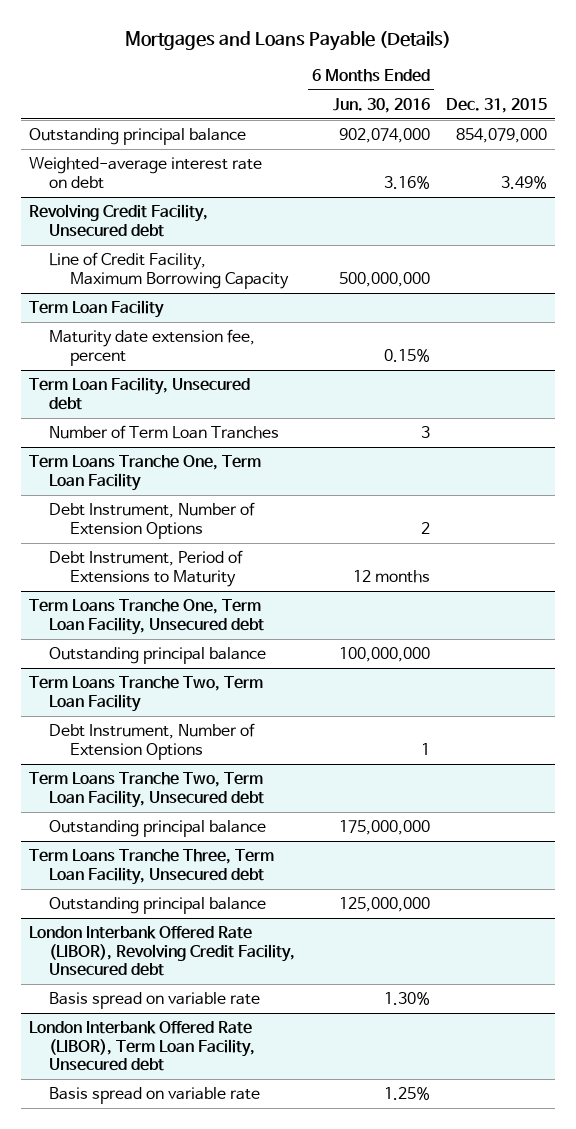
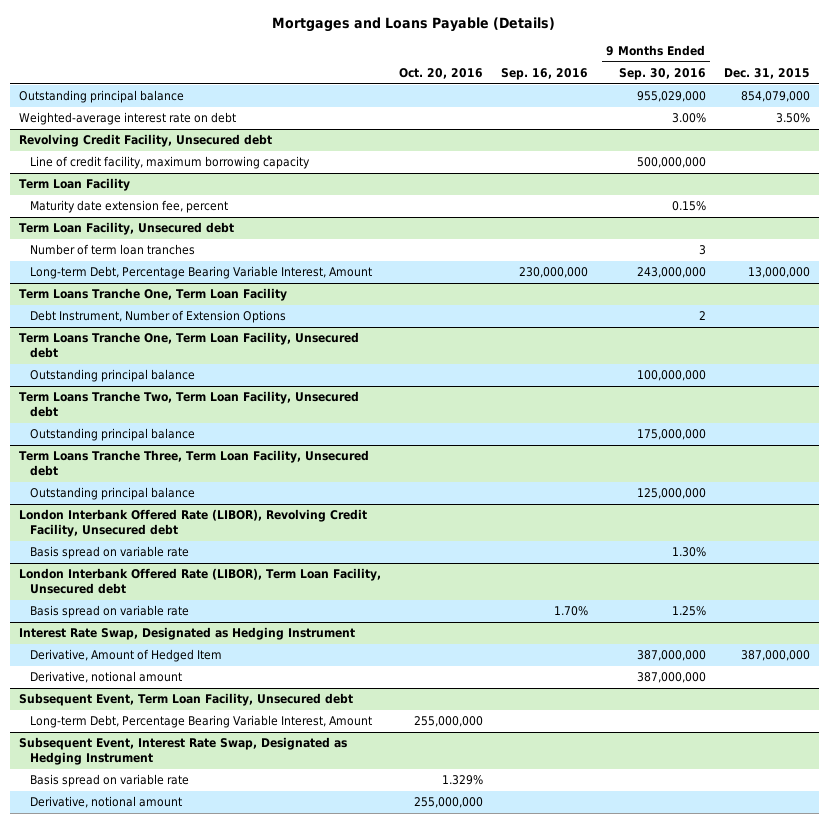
- | 6 Months Ended Jun. 30, 2016 | Dec. 31, 2015
+ | Oct. 20, 2016 | Sep. 16, 2016 | 9 Months Ended Sep. 30, 2016 | Dec. 31, 2015
- Weighted-average interest rate on debt | 3.16% | 3.49%
+ Weighted-average interest rate on debt | | | 3.00% | 3.50%
@ Revolving Credit Facility, Unsecured debt
- Line of Credit Facility, Maximum Borrowing Capacity | 500,000,000 |
+ Line of credit facility, maximum borrowing capacity | | | 500,000,000 |
@ Term Loan Facility, Unsecured debt
- Number of Term Loan Tranches | 3 |
+ Number of term loan tranches | | | 3 |
+ Long-term Debt, Percentage Bearing Variable Interest, Amount | | 230,000,000 | 243,000,000 | 13,000,000
@ Term Loans Tranche One, Term Loan Facility
- Debt Instrument, Period of Extensions to Maturity | 12 months |
- Term Loans Tranche Two, Term Loan Facility
- Debt Instrument, Number of Extension Options | 1 |
+ Interest Rate Swap, Designated as Hedging Instrument
+ Derivative, Amount of Hedged Item | | | 387,000,000 | 387,000,000
+ Derivative, notional amount | | | 387,000,000 |
+ Subsequent Event, Term Loan Facility, Unsecured debt
+ Long-term Debt, Percentage Bearing Variable Interest, Amount | 255,000,000 | | |
+ Subsequent Event, Interest Rate Swap, Designated as Hedging Instrument
+ Basis spread on variable rate | 1.329% | | |
+ Derivative, notional amount | 255,000,000 | | |

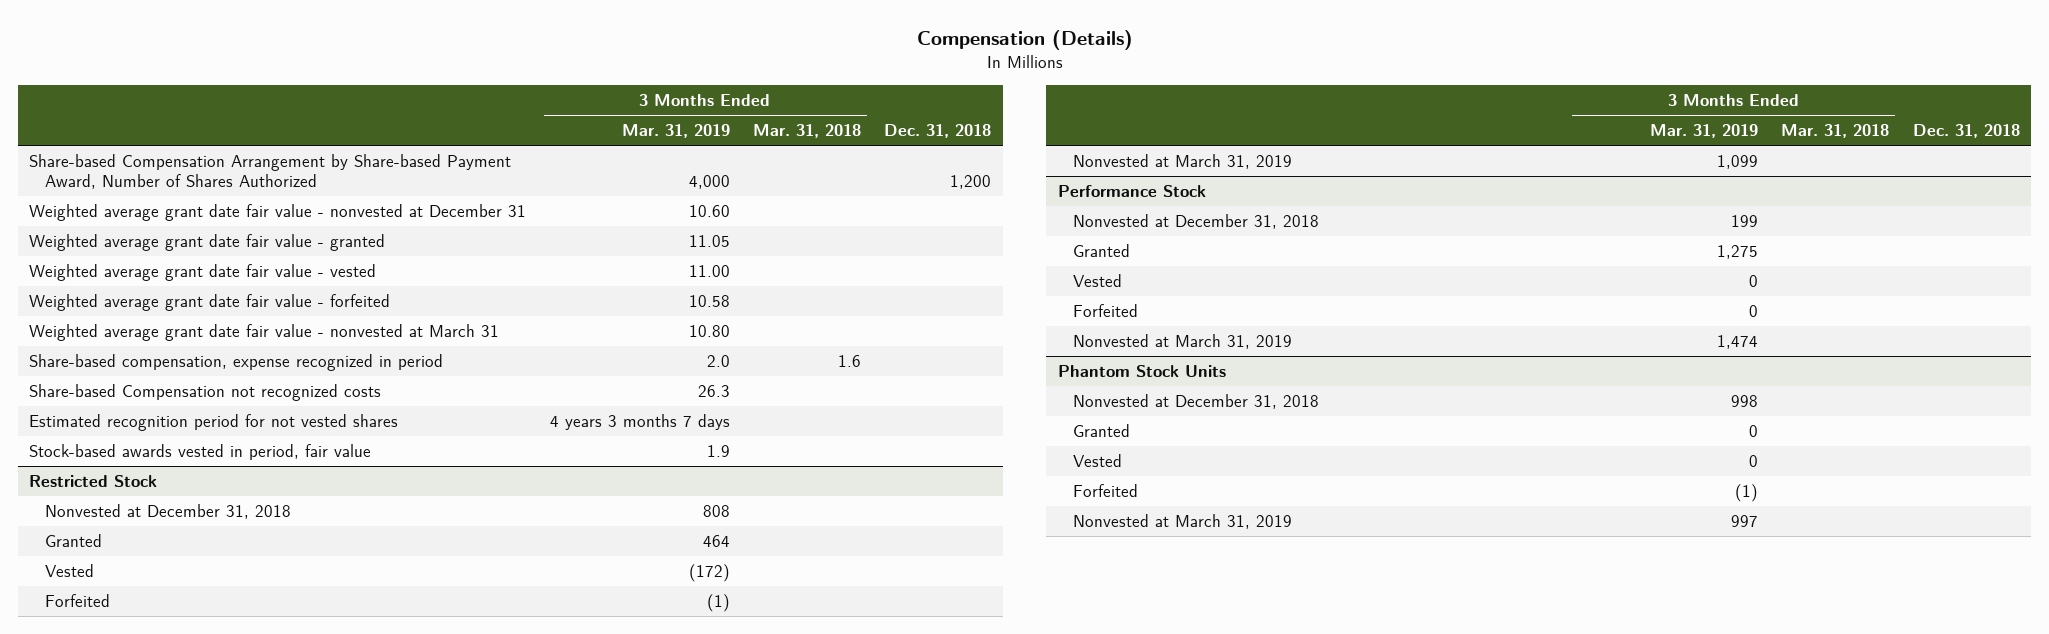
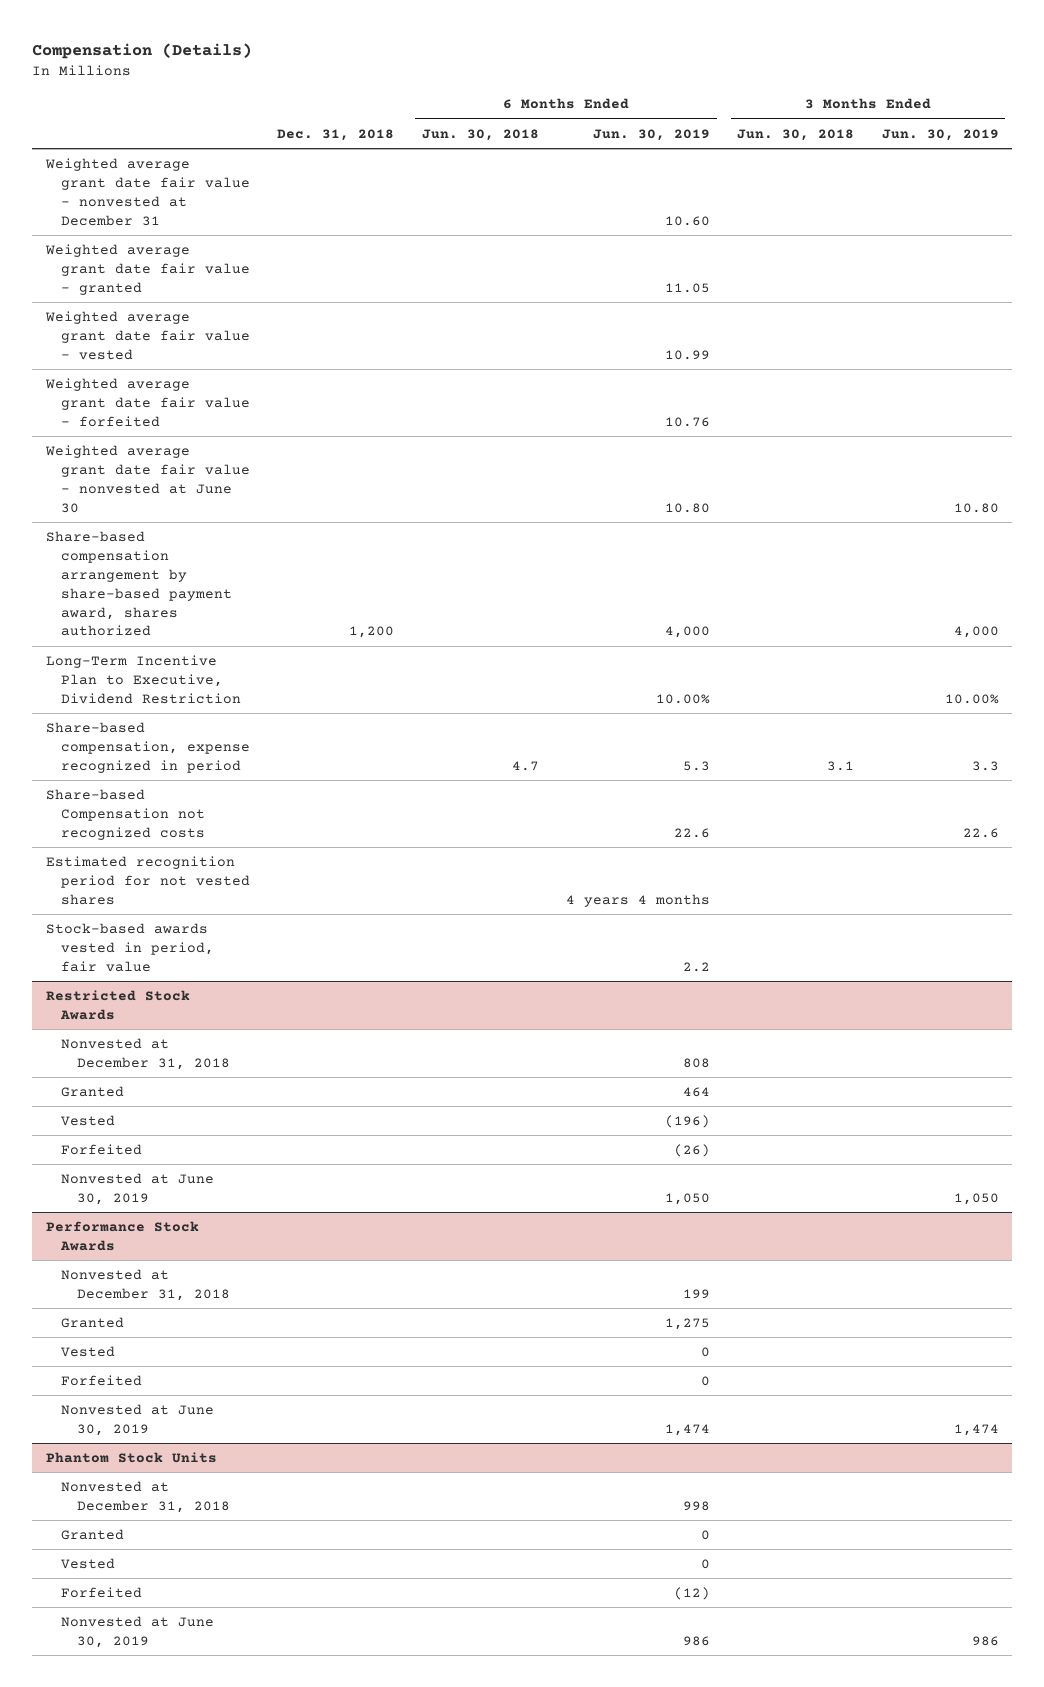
- | 3 Months Ended Mar. 31, 2019 | 3 Months Ended Mar. 31, 2018 | Dec. 31, 2018
+ | Dec. 31, 2018 | 6 Months Ended Jun. 30, 2018 | 6 Months Ended Jun. 30, 2019 | 3 Months Ended Jun. 30, 2018 | 3 Months Ended Jun. 30, 2019
- Share-based Compensation Arrangement by Share-based Payment Award, Number of Shares Authorized | 4,000 | | 1,200
- Weighted average grant date fair value - nonvested at March 31 | 10.80 | |
+ Weighted average grant date fair value - nonvested at June 30 | | | 10.80 | | 10.80
+ Share-based compensation arrangement by share-based payment award, shares authorized | 1,200 | | 4,000 | | 4,000
+ Long-Term Incentive Plan to Executive, Dividend Restriction | | | 10.00% | | 10.00%
- Restricted Stock
+ Restricted Stock Awards
- Nonvested at March 31, 2019 | 1,099 | |
- Performance Stock
+ Nonvested at June 30, 2019 | | | 1,050 | | 1,050
+ Performance Stock Awards
- Nonvested at March 31, 2019 | 1,474 | |
+ Nonvested at June 30, 2019 | | | 1,474 | | 1,474
@ Phantom Stock Units
- Nonvested at March 31, 2019 | 997 | |
+ Nonvested at June 30, 2019 | | | 986 | | 986

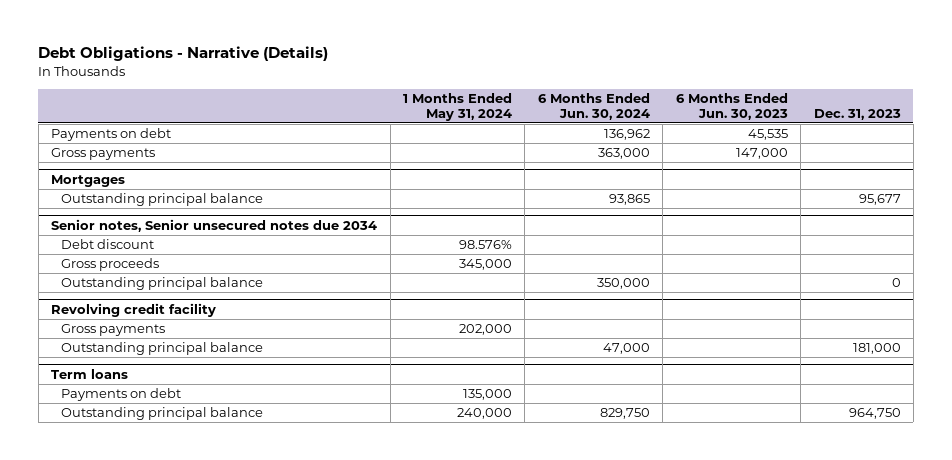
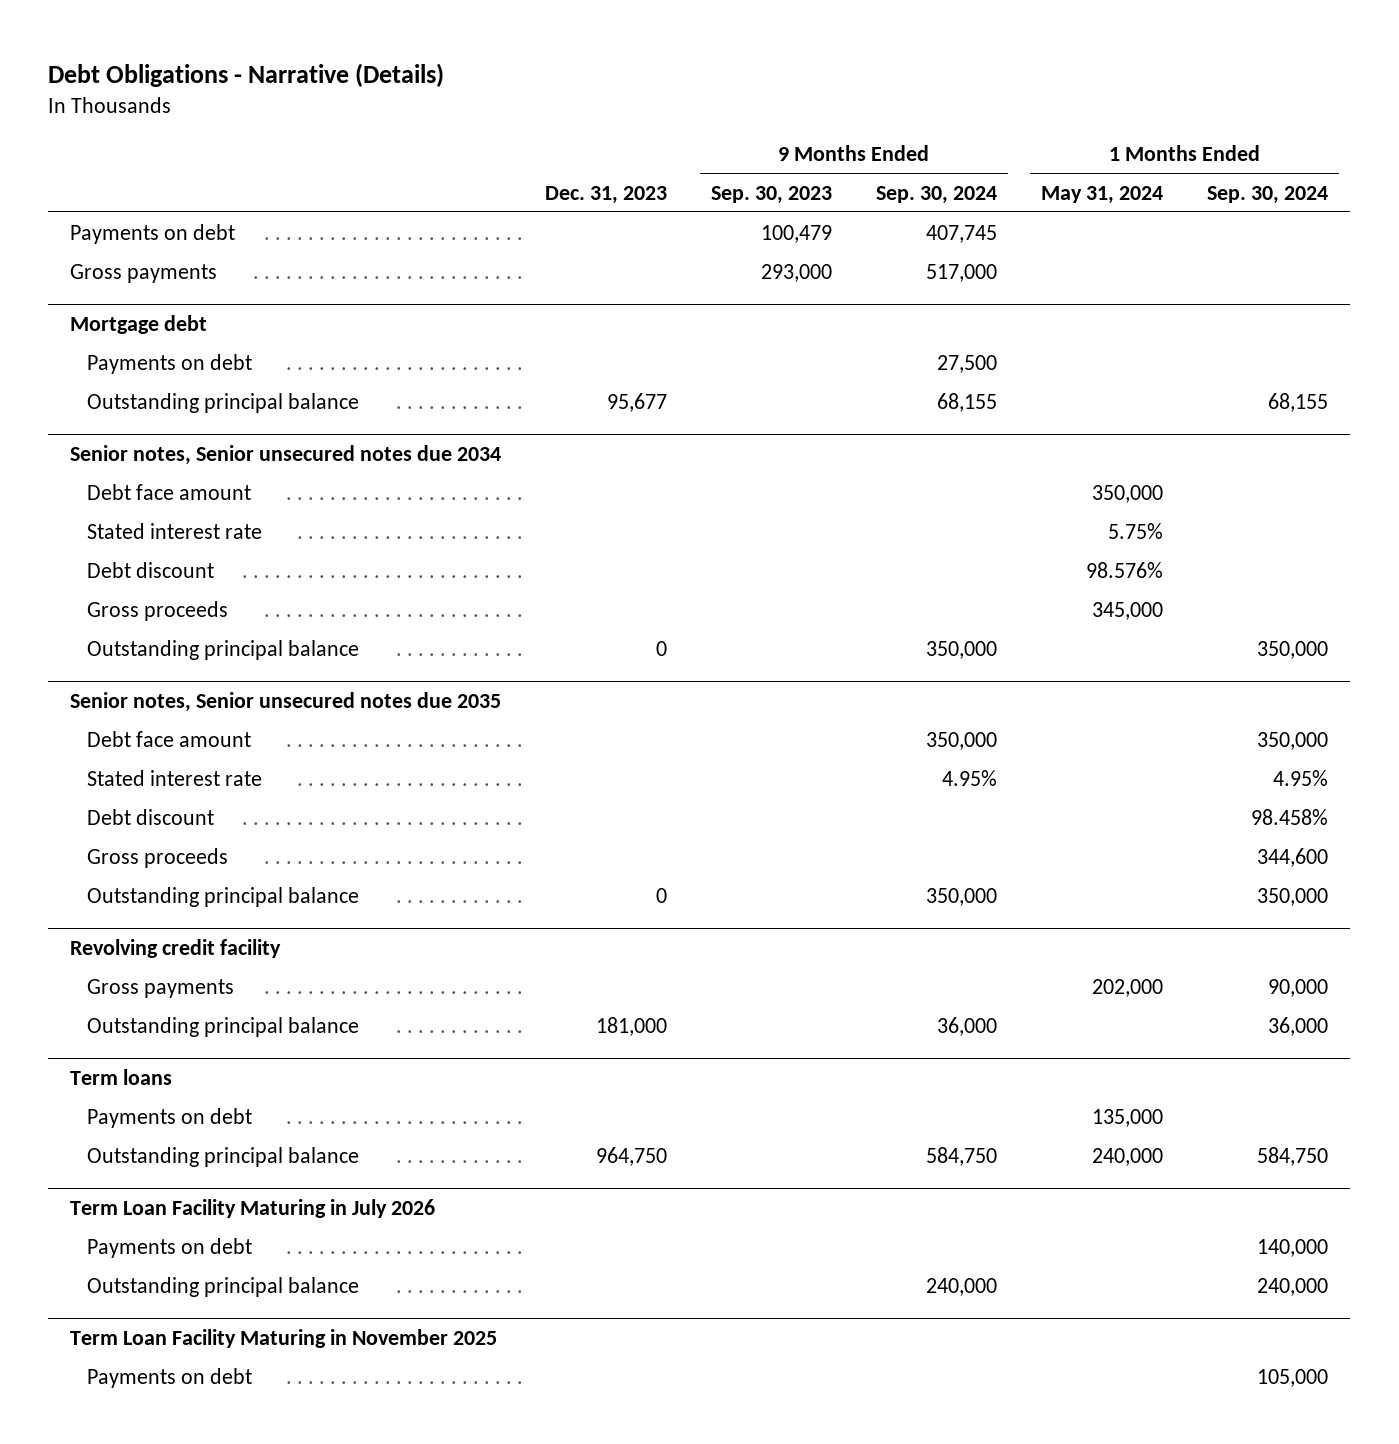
- | 1 Months Ended May 31, 2024 | 6 Months Ended Jun. 30, 2024 | 6 Months Ended Jun. 30, 2023 | Dec. 31, 2023
+ | Dec. 31, 2023 | 9 Months Ended Sep. 30, 2023 | 9 Months Ended Sep. 30, 2024 | 1 Months Ended May 31, 2024 | 1 Months Ended Sep. 30, 2024
- Mortgages
+ Mortgage debt
+ Payments on debt | | | 27,500 | |
@ Senior notes, Senior unsecured notes due 2034
+ Debt face amount | | | | 350,000 |
+ Stated interest rate | | | | 5.75% |
+ Senior notes, Senior unsecured notes due 2035
+ Debt face amount | | | 350,000 | | 350,000
+ Stated interest rate | | | 4.95% | | 4.95%
+ Debt discount | | | | | 98.458%
+ Gross proceeds | | | | | 344,600
+ Outstanding principal balance | 0 | | 350,000 | | 350,000
+ Term Loan Facility Maturing in July 2026
+ Payments on debt | | | | | 140,000
+ Outstanding principal balance | | | 240,000 | | 240,000
+ Term Loan Facility Maturing in November 2025
+ Payments on debt | | | | | 105,000

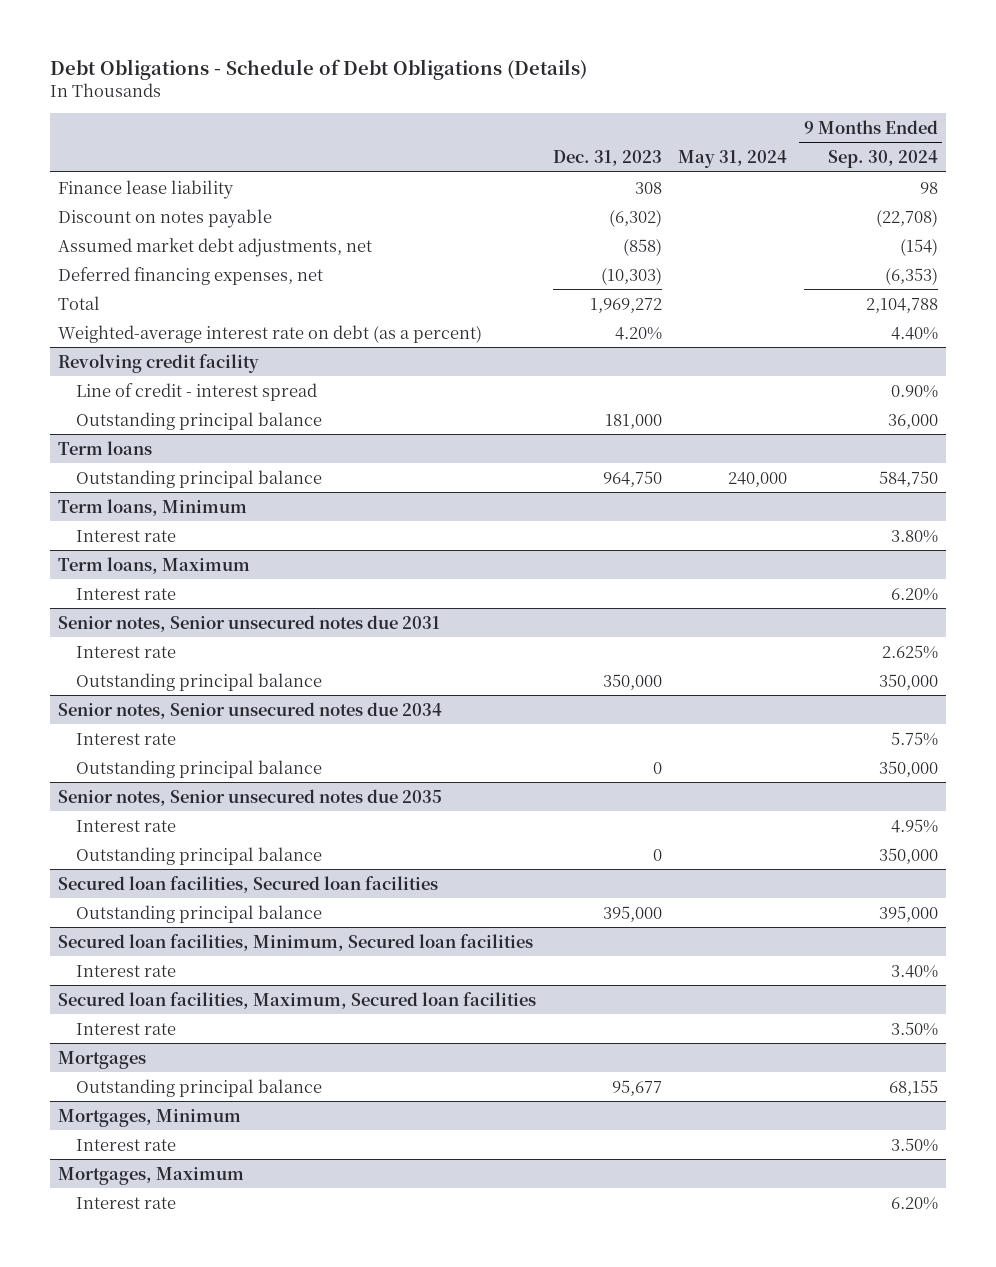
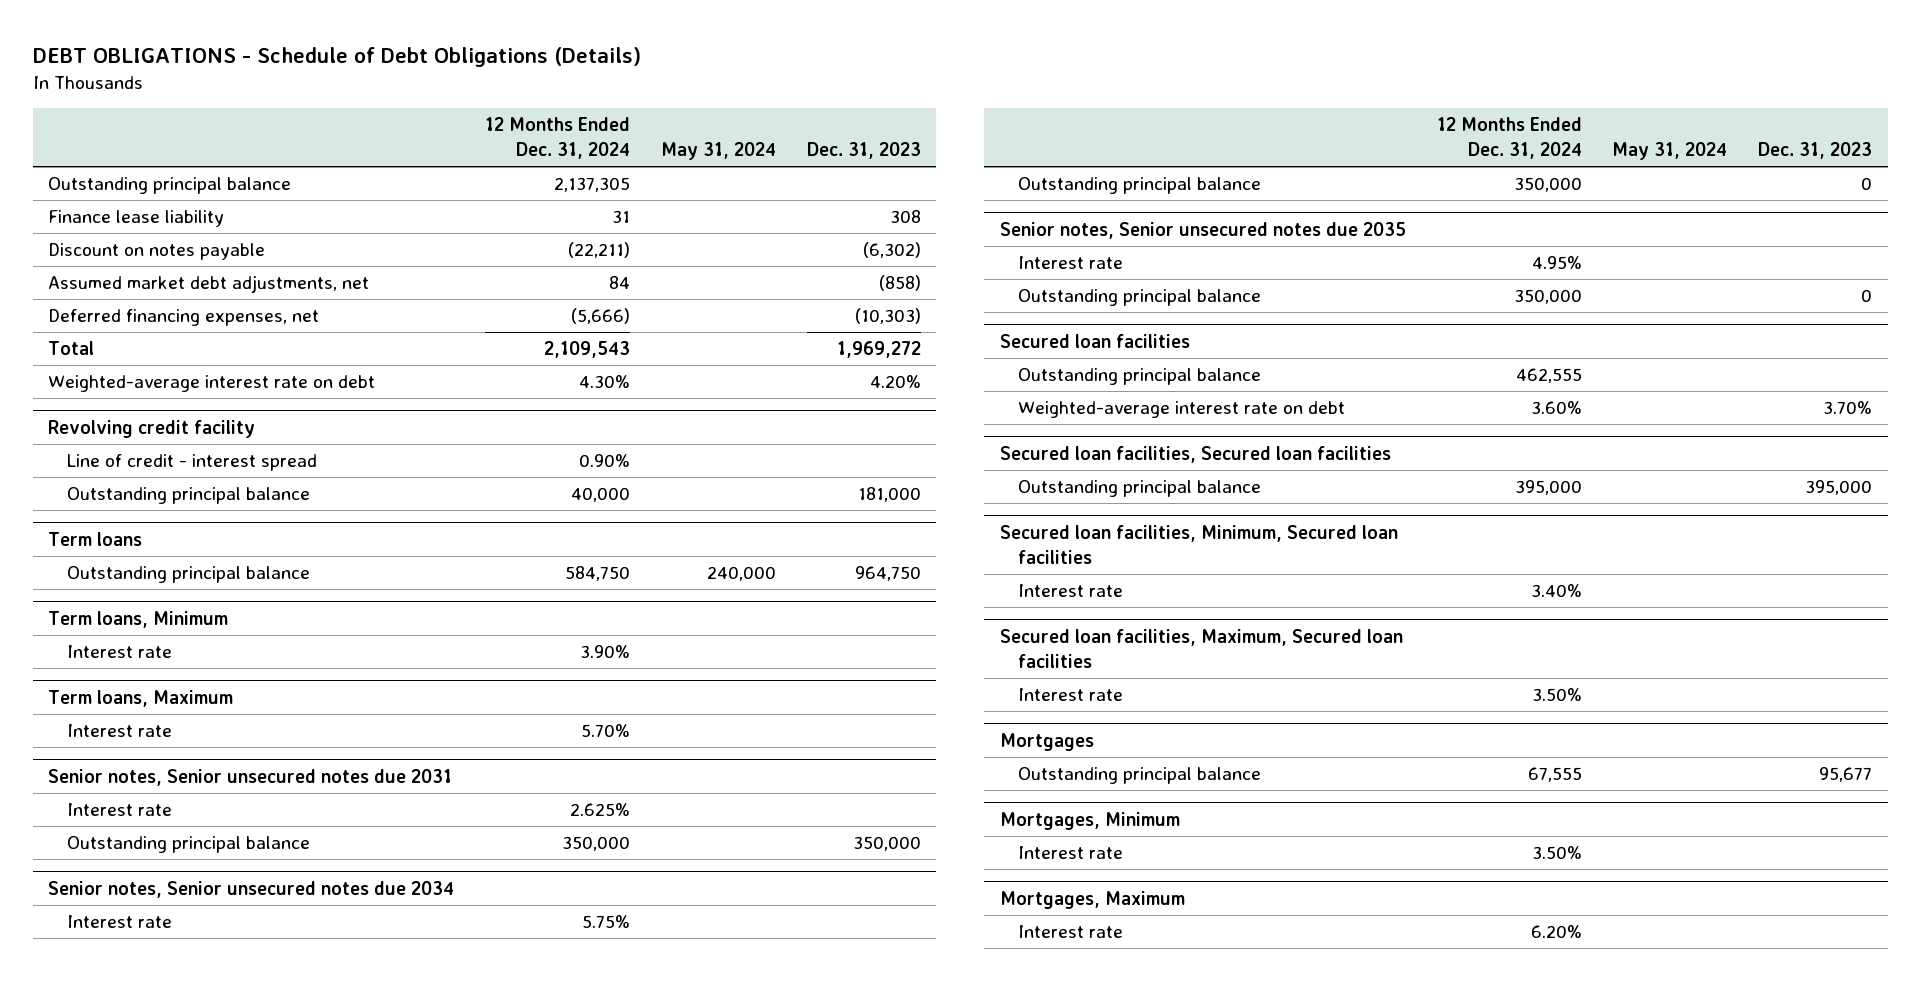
- Debt Obligations - Schedule of Debt Obligations (Details)
+ DEBT OBLIGATIONS - Schedule of Debt Obligations (Details)
- | Dec. 31, 2023 | May 31, 2024 | 9 Months Ended Sep. 30, 2024
+ | 12 Months Ended Dec. 31, 2024 | May 31, 2024 | Dec. 31, 2023
+ Outstanding principal balance | 2,137,305 | |
- Weighted-average interest rate on debt (as a percent) | 4.20% | | 4.40%
+ Weighted-average interest rate on debt | 4.30% | | 4.20%
+ Secured loan facilities
+ Outstanding principal balance | 462,555 | |
+ Weighted-average interest rate on debt | 3.60% | | 3.70%

